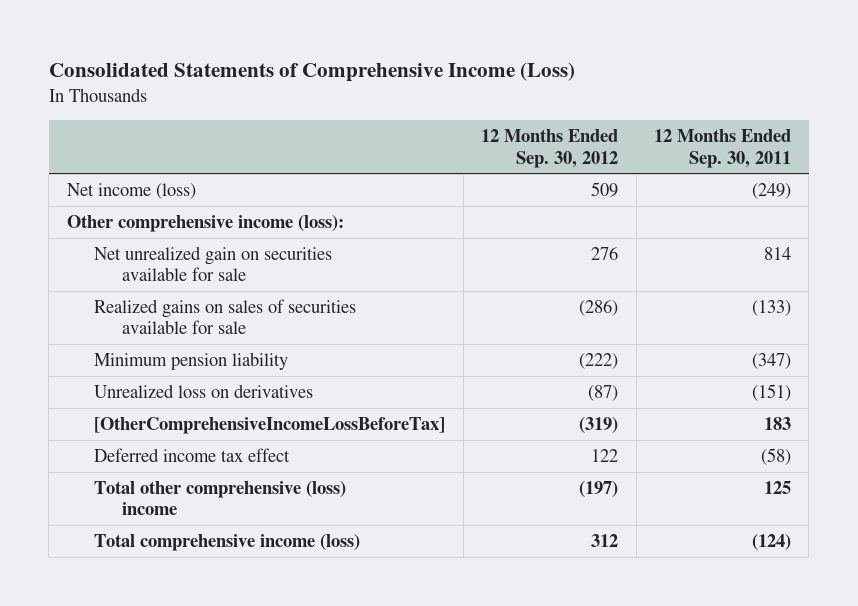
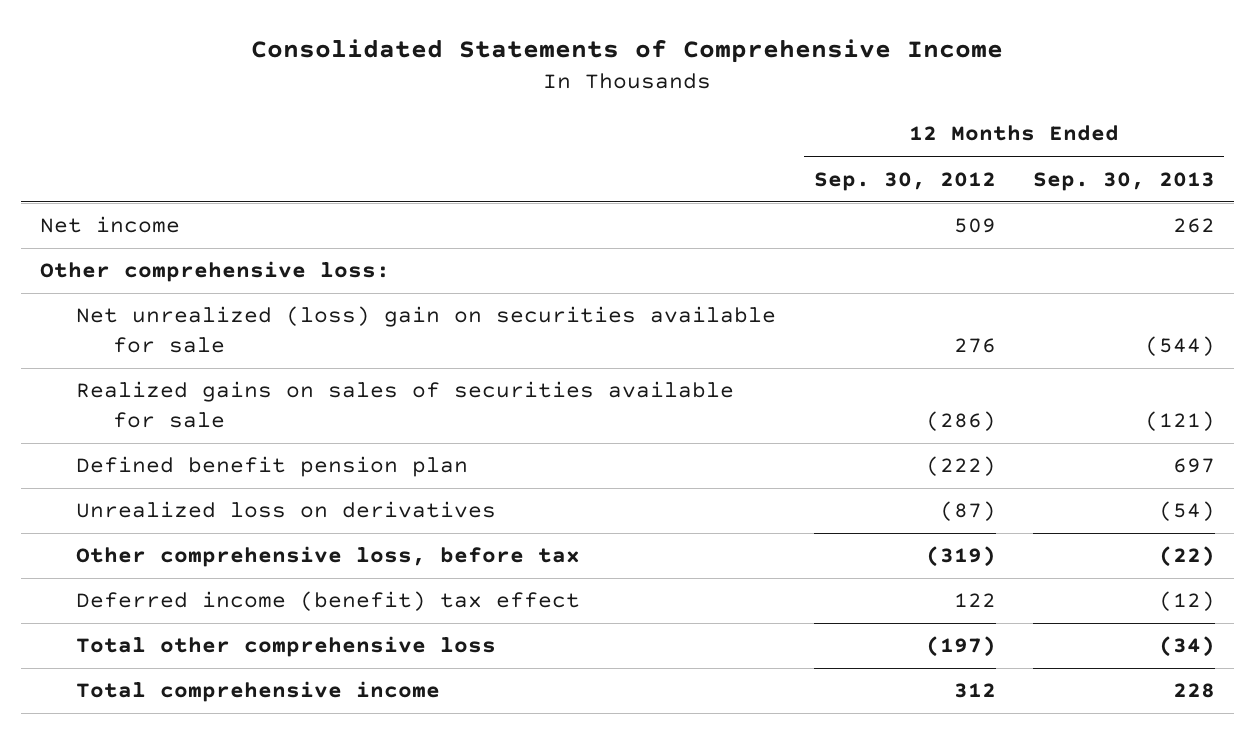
- Consolidated Statements of Comprehensive Income (Loss)
+ Consolidated Statements of Comprehensive Income
- | 12 Months Ended Sep. 30, 2012 | 12 Months Ended Sep. 30, 2011
+ | 12 Months Ended Sep. 30, 2012 | 12 Months Ended Sep. 30, 2013
- Net income (loss) | 509 | (249)
- Other comprehensive income (loss):
- Net unrealized gain on securities available for sale | 276 | 814
+ Net income | 509 | 262
+ Other comprehensive loss:
+ Net unrealized (loss) gain on securities available for sale | 276 | (544)
- Minimum pension liability | (222) | (347)
+ Defined benefit pension plan | (222) | 697
- [OtherComprehensiveIncomeLossBeforeTax] | (319) | 183
- Deferred income tax effect | 122 | (58)
- Total other comprehensive (loss) income | (197) | 125
- Total comprehensive income (loss) | 312 | (124)
+ Other comprehensive loss, before tax | (319) | (22)
+ Deferred income (benefit) tax effect | 122 | (12)
+ Total other comprehensive loss | (197) | (34)
+ Total comprehensive income | 312 | 228

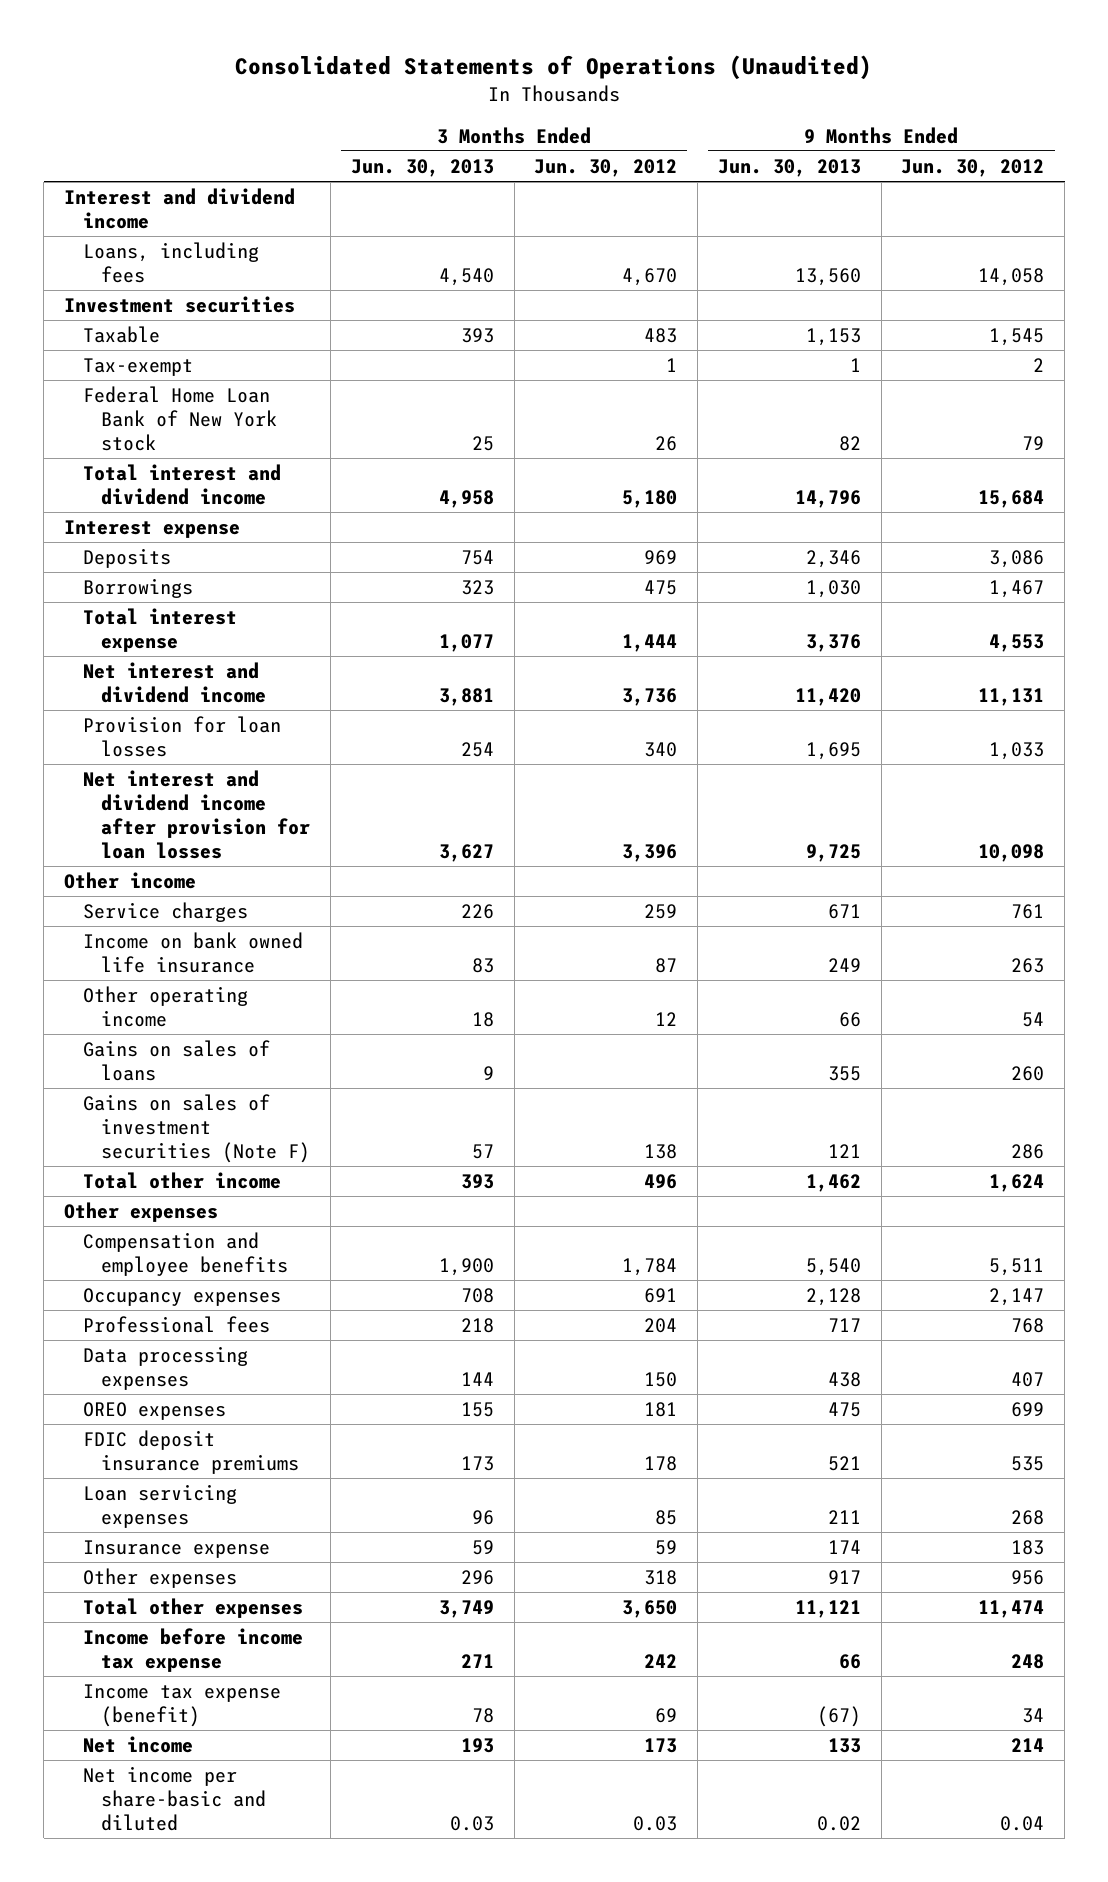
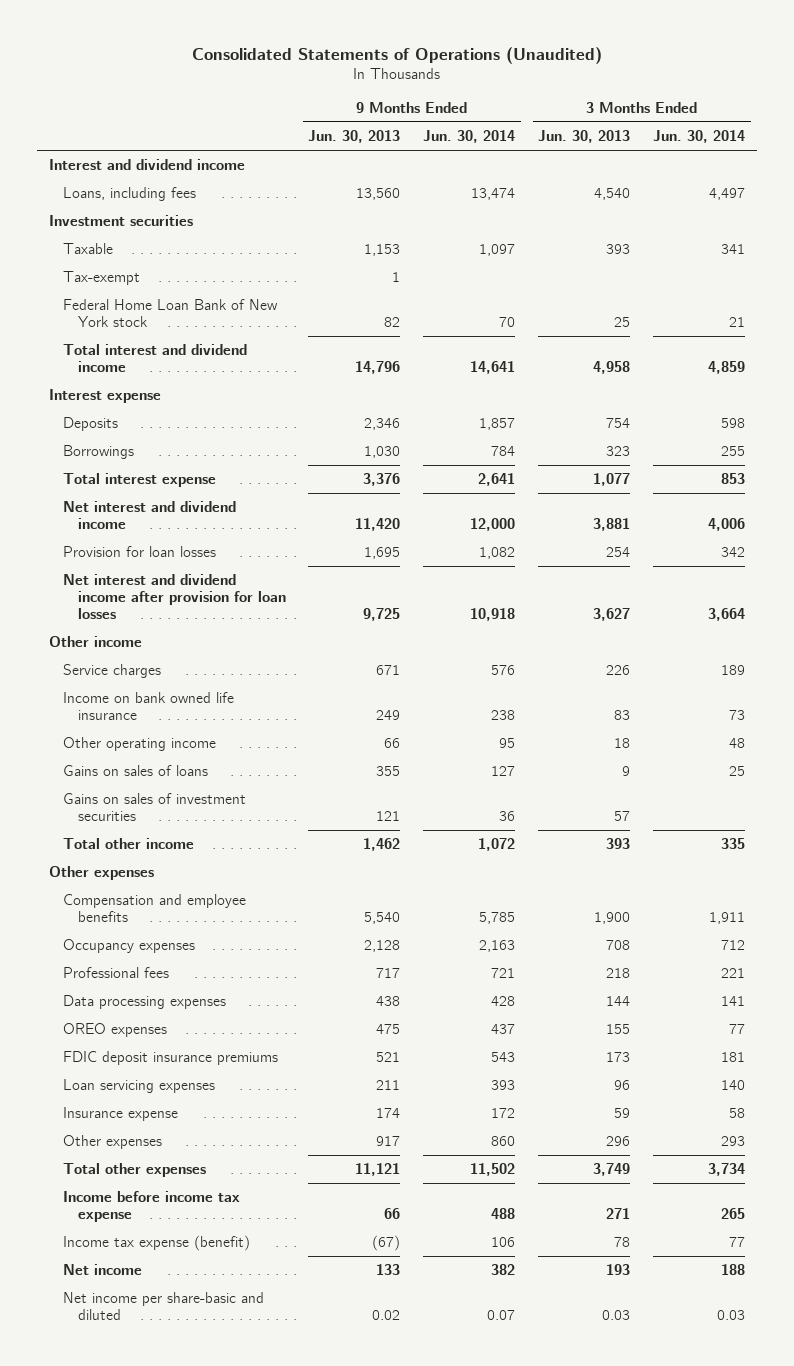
- | 3 Months Ended Jun. 30, 2013 | 3 Months Ended Jun. 30, 2012 | 9 Months Ended Jun. 30, 2013 | 9 Months Ended Jun. 30, 2012
+ | 9 Months Ended Jun. 30, 2013 | 9 Months Ended Jun. 30, 2014 | 3 Months Ended Jun. 30, 2013 | 3 Months Ended Jun. 30, 2014
- Gains on sales of investment securities (Note F) | 57 | 138 | 121 | 286
+ Gains on sales of investment securities | 121 | 36 | 57 |

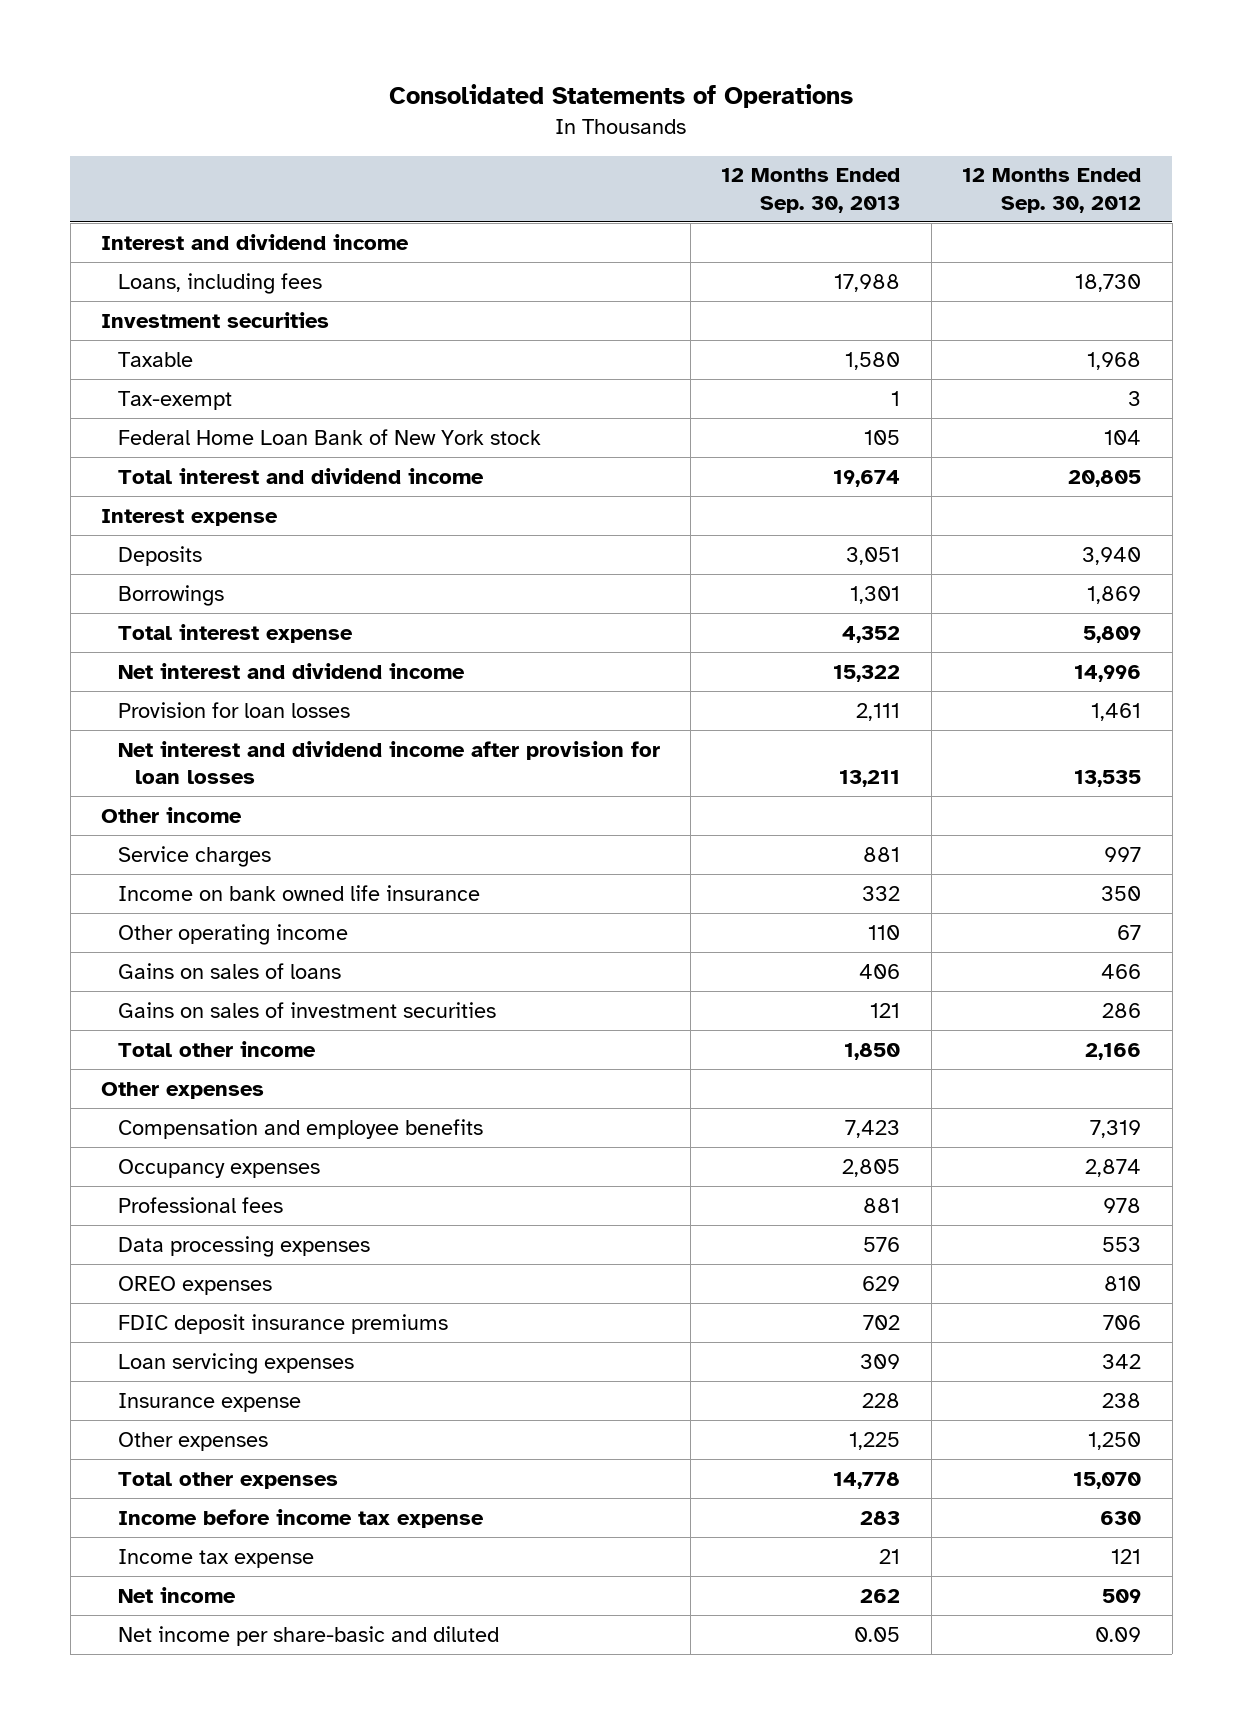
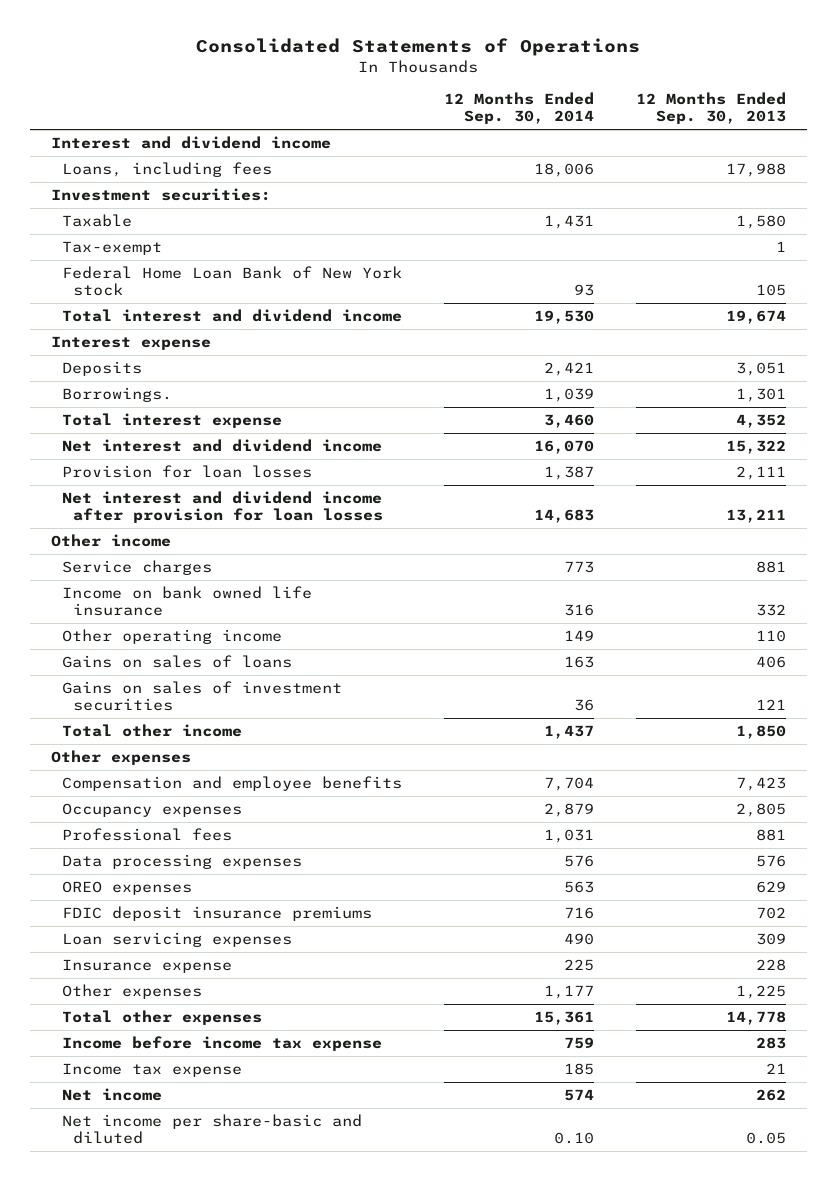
- | 12 Months Ended Sep. 30, 2013 | 12 Months Ended Sep. 30, 2012
+ | 12 Months Ended Sep. 30, 2014 | 12 Months Ended Sep. 30, 2013
- Investment securities
+ Investment securities:
- Borrowings | 1,301 | 1,869
+ Borrowings. | 1,039 | 1,301

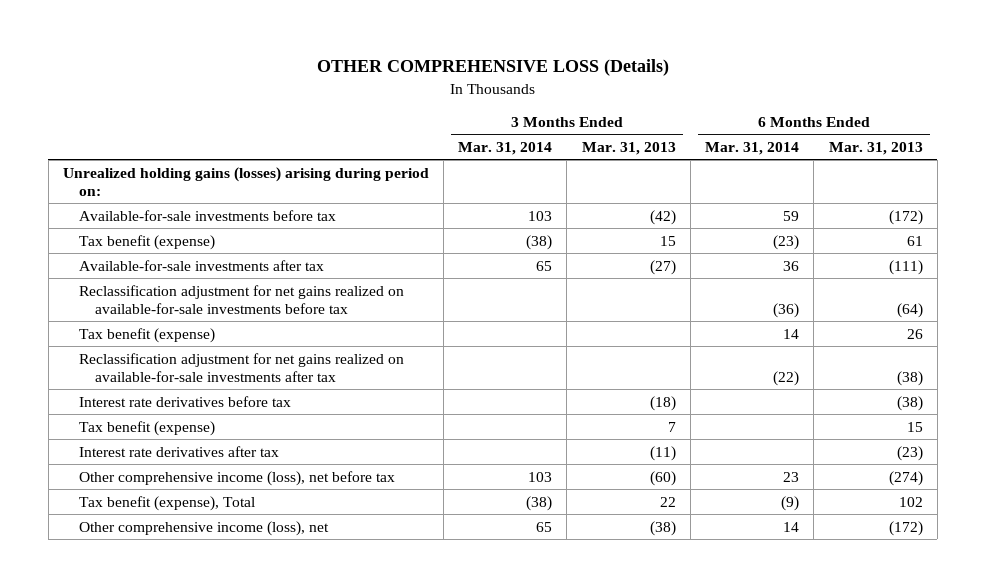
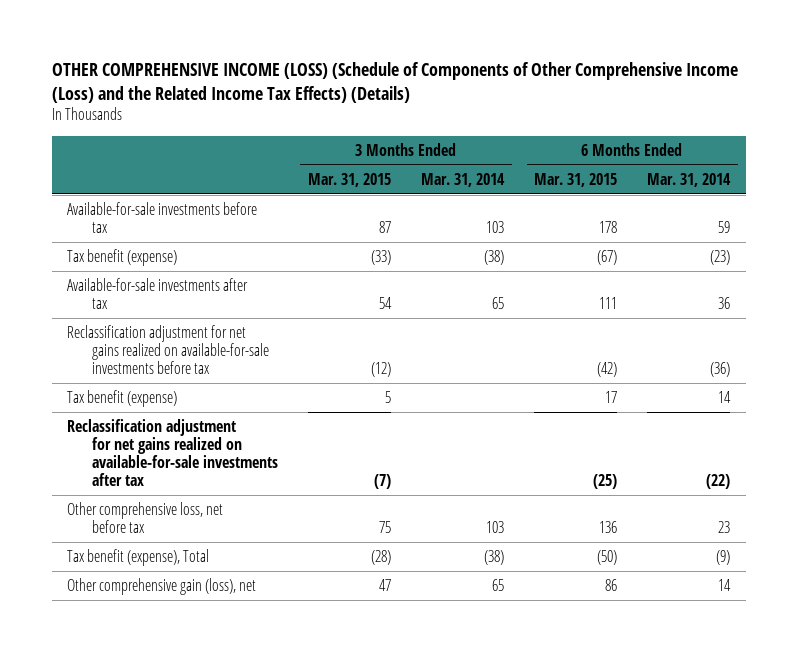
- OTHER COMPREHENSIVE LOSS (Details)
+ OTHER COMPREHENSIVE INCOME (LOSS) (Schedule of Components of Other Comprehensive Income (Loss) and the Related Income Tax Effects) (Details)
- | 3 Months Ended Mar. 31, 2014 | 3 Months Ended Mar. 31, 2013 | 6 Months Ended Mar. 31, 2014 | 6 Months Ended Mar. 31, 2013
+ | 3 Months Ended Mar. 31, 2015 | 3 Months Ended Mar. 31, 2014 | 6 Months Ended Mar. 31, 2015 | 6 Months Ended Mar. 31, 2014
- Unrealized holding gains (losses) arising during period on:
- Interest rate derivatives before tax | | (18) | | (38)
- Tax benefit (expense) | | 7 | | 15
- Interest rate derivatives after tax | | (11) | | (23)
- Other comprehensive income (loss), net before tax | 103 | (60) | 23 | (274)
+ Other comprehensive loss, net before tax | 75 | 103 | 136 | 23
- Other comprehensive income (loss), net | 65 | (38) | 14 | (172)
+ Other comprehensive gain (loss), net | 47 | 65 | 86 | 14

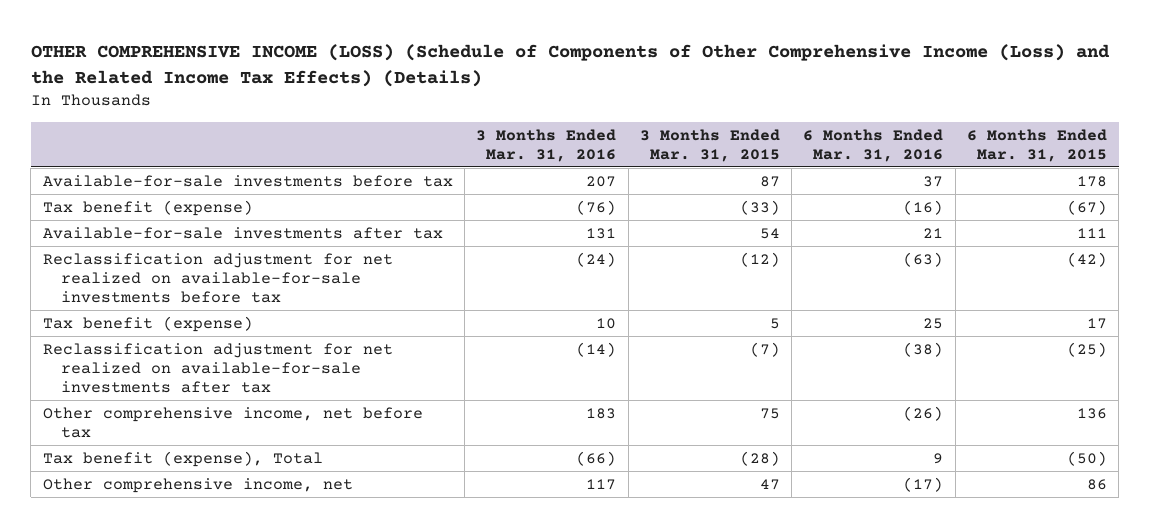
- | 3 Months Ended Mar. 31, 2015 | 3 Months Ended Mar. 31, 2014 | 6 Months Ended Mar. 31, 2015 | 6 Months Ended Mar. 31, 2014
+ | 3 Months Ended Mar. 31, 2016 | 3 Months Ended Mar. 31, 2015 | 6 Months Ended Mar. 31, 2016 | 6 Months Ended Mar. 31, 2015
- Reclassification adjustment for net gains realized on available-for-sale investments before tax | (12) | | (42) | (36)
+ Reclassification adjustment for net realized on available-for-sale investments before tax | (24) | (12) | (63) | (42)
- Reclassification adjustment for net gains realized on available-for-sale investments after tax | (7) | | (25) | (22)
- Other comprehensive loss, net before tax | 75 | 103 | 136 | 23
+ Reclassification adjustment for net realized on available-for-sale investments after tax | (14) | (7) | (38) | (25)
+ Other comprehensive income, net before tax | 183 | 75 | (26) | 136
- Other comprehensive gain (loss), net | 47 | 65 | 86 | 14
+ Other comprehensive income, net | 117 | 47 | (17) | 86

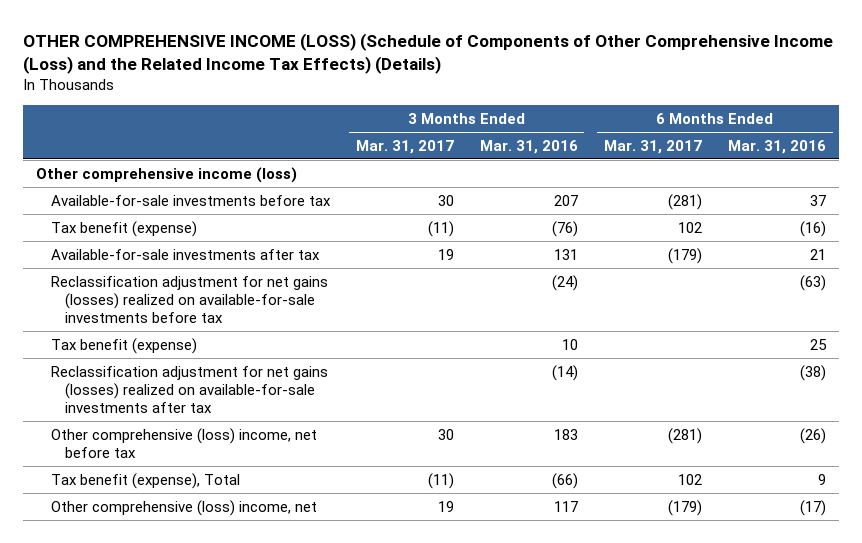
- | 3 Months Ended Mar. 31, 2016 | 3 Months Ended Mar. 31, 2015 | 6 Months Ended Mar. 31, 2016 | 6 Months Ended Mar. 31, 2015
+ | 3 Months Ended Mar. 31, 2017 | 3 Months Ended Mar. 31, 2016 | 6 Months Ended Mar. 31, 2017 | 6 Months Ended Mar. 31, 2016
+ Other comprehensive income (loss)
- Reclassification adjustment for net realized on available-for-sale investments before tax | (24) | (12) | (63) | (42)
+ Reclassification adjustment for net gains (losses) realized on available-for-sale investments before tax | | (24) | | (63)
- Reclassification adjustment for net realized on available-for-sale investments after tax | (14) | (7) | (38) | (25)
- Other comprehensive income, net before tax | 183 | 75 | (26) | 136
+ Reclassification adjustment for net gains (losses) realized on available-for-sale investments after tax | | (14) | | (38)
+ Other comprehensive (loss) income, net before tax | 30 | 183 | (281) | (26)
- Other comprehensive income, net | 117 | 47 | (17) | 86
+ Other comprehensive (loss) income, net | 19 | 117 | (179) | (17)

